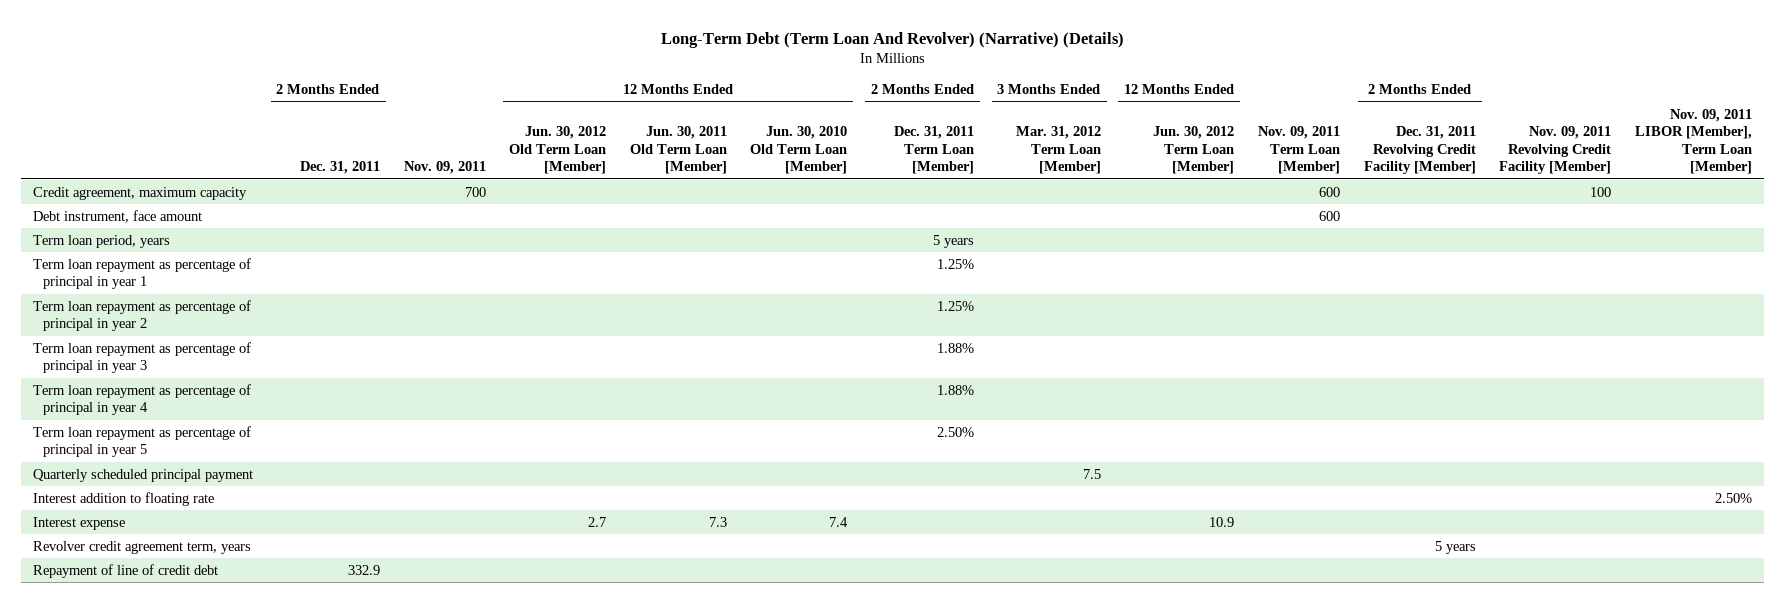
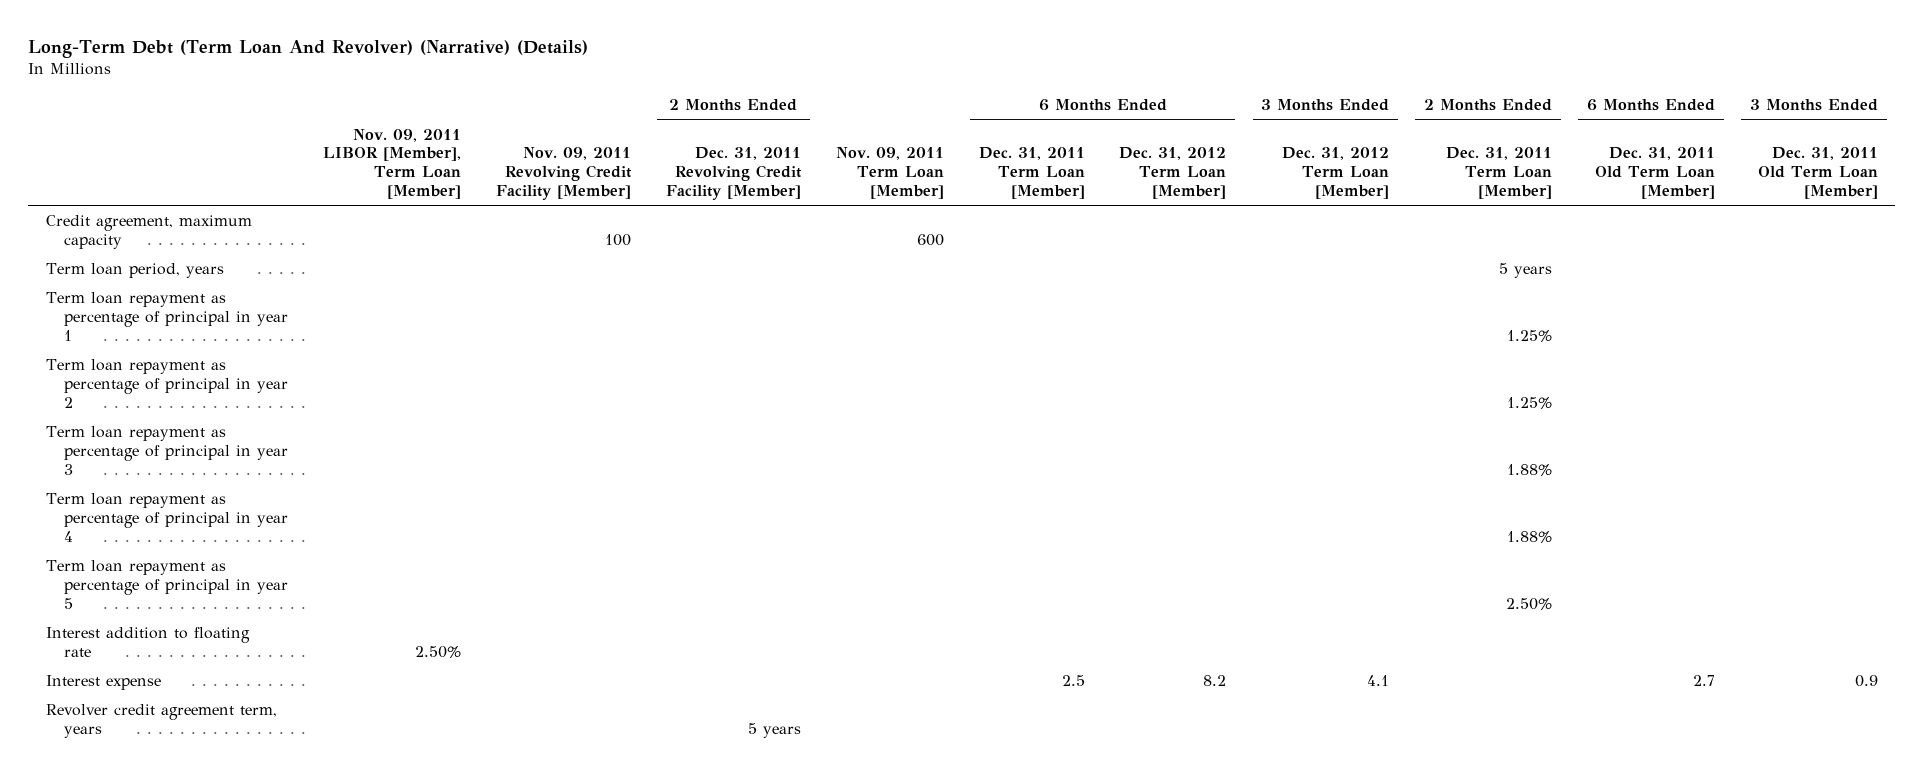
- | 2 Months Ended Dec. 31, 2011 | Nov. 09, 2011 | 12 Months Ended Jun. 30, 2012 Old Term Loan [Member] | 12 Months Ended Jun. 30, 2011 Old Term Loan [Member] | 12 Months Ended Jun. 30, 2010 Old Term Loan [Member] | 2 Months Ended Dec. 31, 2011 Term Loan [Member] | 3 Months Ended Mar. 31, 2012 Term Loan [Member] | 12 Months Ended Jun. 30, 2012 Term Loan [Member] | Nov. 09, 2011 Term Loan [Member] | 2 Months Ended Dec. 31, 2011 Revolving Credit Facility [Member] | Nov. 09, 2011 Revolving Credit Facility [Member] | Nov. 09, 2011 LIBOR [Member], Term Loan [Member]
+ | Nov. 09, 2011 LIBOR [Member], Term Loan [Member] | Nov. 09, 2011 Revolving Credit Facility [Member] | 2 Months Ended Dec. 31, 2011 Revolving Credit Facility [Member] | Nov. 09, 2011 Term Loan [Member] | 6 Months Ended Dec. 31, 2011 Term Loan [Member] | 6 Months Ended Dec. 31, 2012 Term Loan [Member] | 3 Months Ended Dec. 31, 2012 Term Loan [Member] | 2 Months Ended Dec. 31, 2011 Term Loan [Member] | 6 Months Ended Dec. 31, 2011 Old Term Loan [Member] | 3 Months Ended Dec. 31, 2011 Old Term Loan [Member]
- Debt instrument, face amount | | | | | | | | | 600 | | |
- Quarterly scheduled principal payment | | | | | | | 7.5 | | | | |
- Repayment of line of credit debt | 332.9 | | | | | | | | | | |

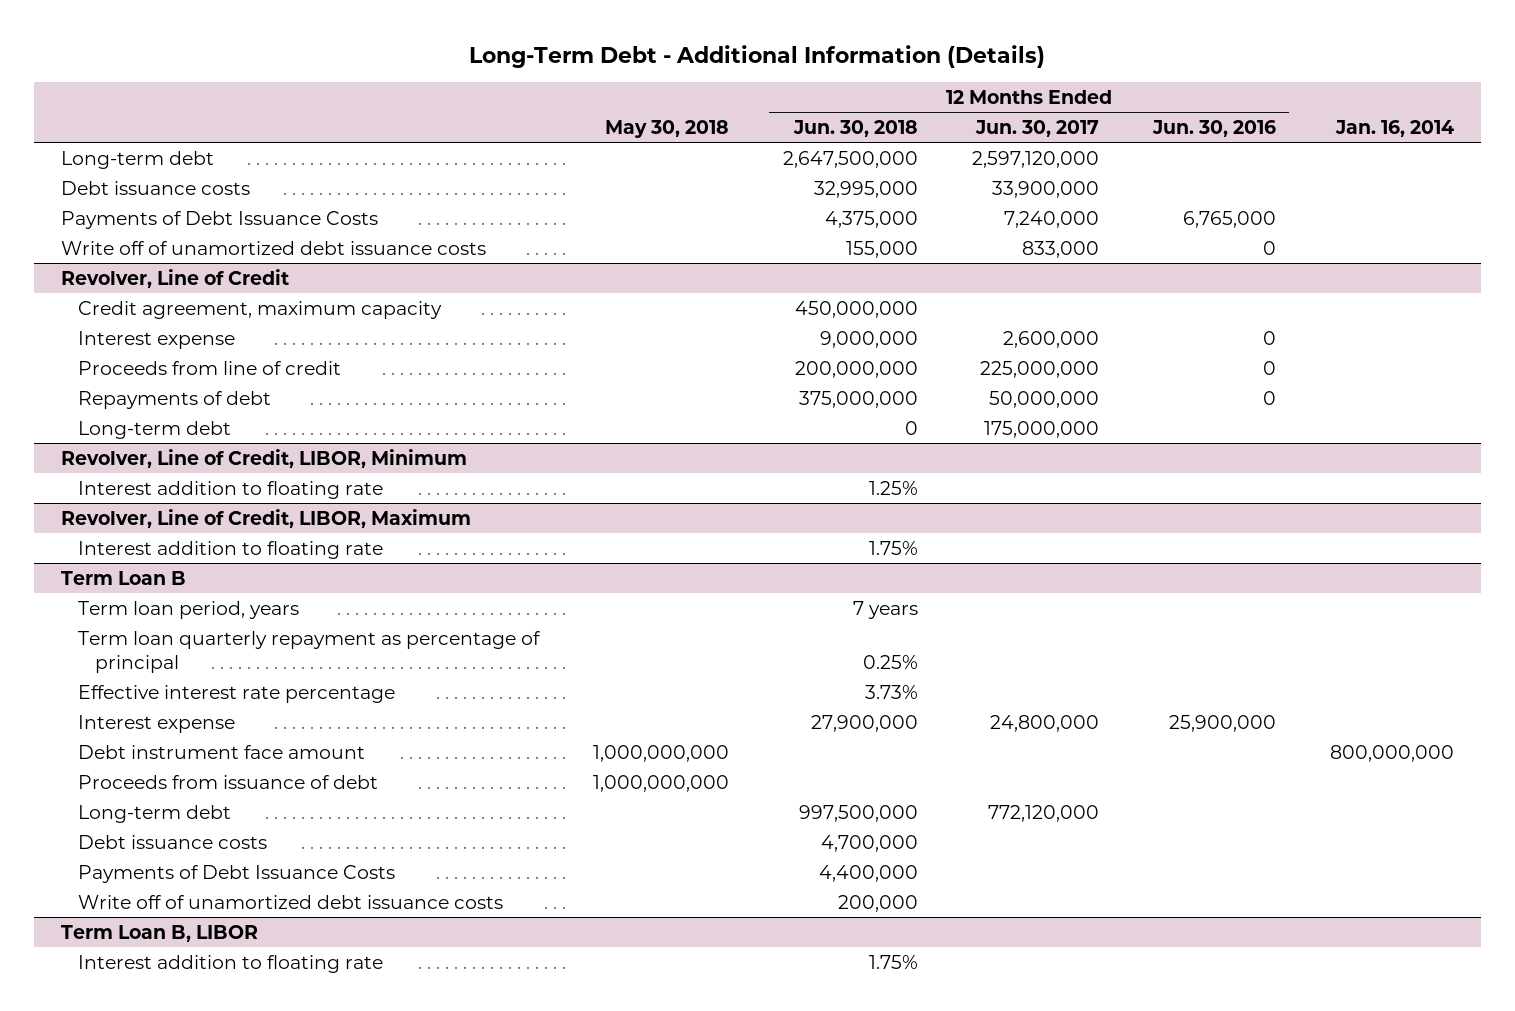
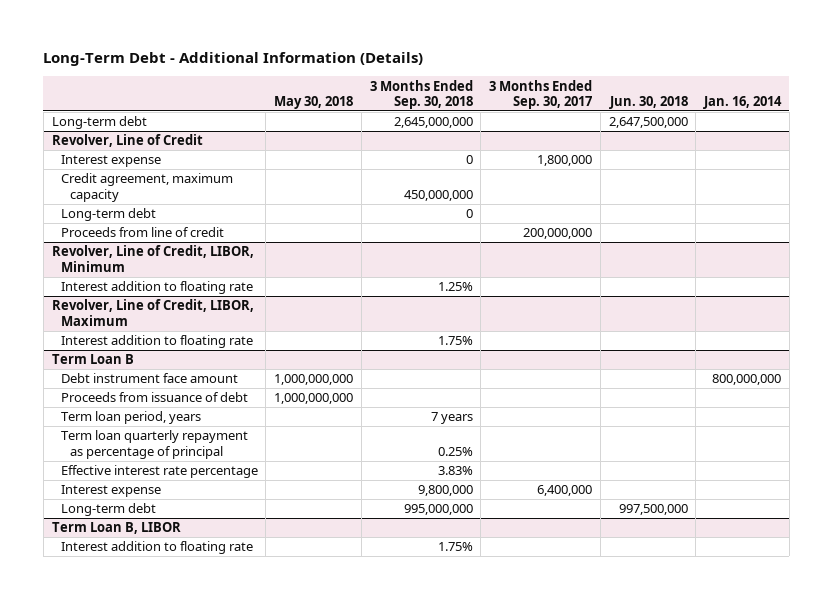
- | May 30, 2018 | 12 Months Ended Jun. 30, 2018 | 12 Months Ended Jun. 30, 2017 | 12 Months Ended Jun. 30, 2016 | Jan. 16, 2014
+ | May 30, 2018 | 3 Months Ended Sep. 30, 2018 | 3 Months Ended Sep. 30, 2017 | Jun. 30, 2018 | Jan. 16, 2014
- Debt issuance costs | | 32,995,000 | 33,900,000 | |
- Payments of Debt Issuance Costs | | 4,375,000 | 7,240,000 | 6,765,000 |
- Write off of unamortized debt issuance costs | | 155,000 | 833,000 | 0 |
@ Revolver, Line of Credit
- Repayments of debt | | 375,000,000 | 50,000,000 | 0 |
moved down: Credit agreement, maximum capacity | | 450,000,000 | | |
moved down: Proceeds from line of credit | | | 200,000,000 | |
@ Term Loan B
moved up: Debt instrument face amount | 1,000,000,000 | | | | 800,000,000
moved up: Proceeds from issuance of debt | 1,000,000,000 | | | |
- Debt issuance costs | | 4,700,000 | | |
- Payments of Debt Issuance Costs | | 4,400,000 | | |
- Write off of unamortized debt issuance costs | | 200,000 | | |

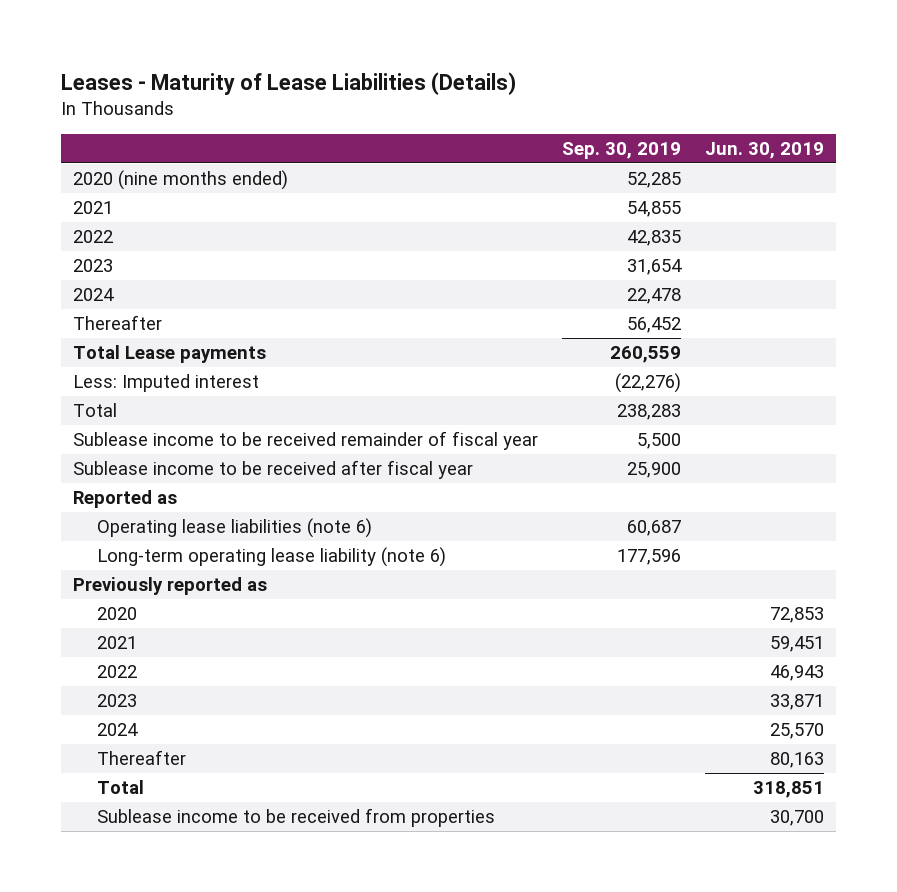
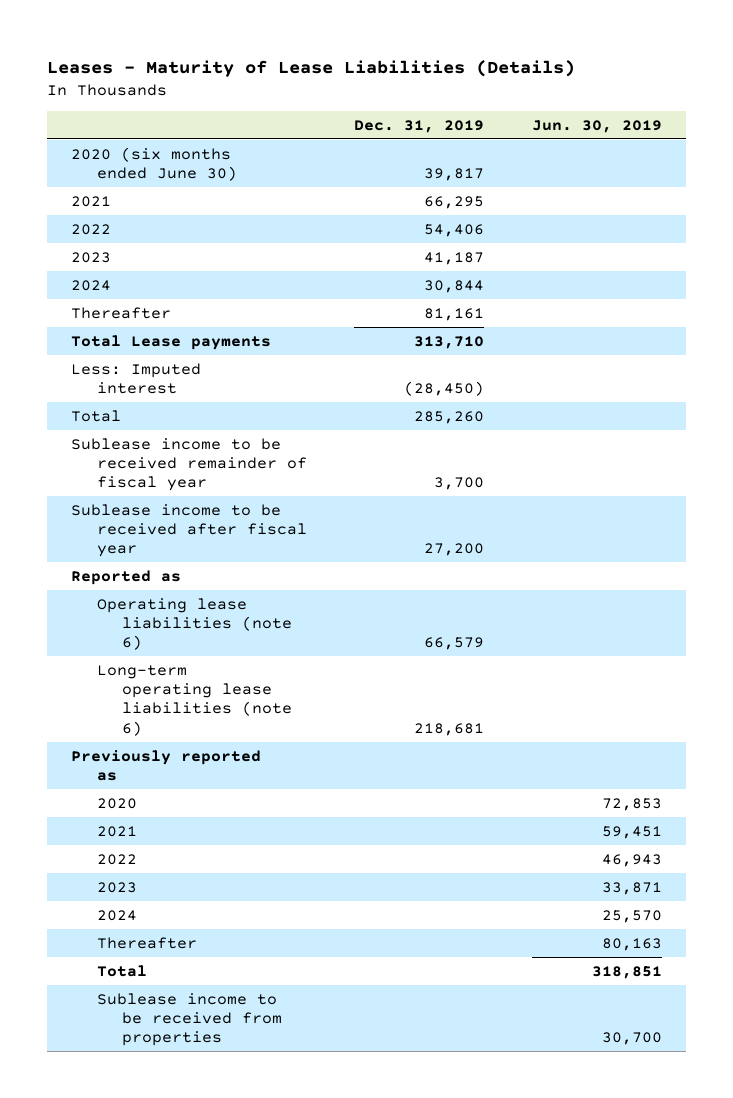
- | Sep. 30, 2019 | Jun. 30, 2019
+ | Dec. 31, 2019 | Jun. 30, 2019
- 2020 (nine months ended) | 52,285 |
+ 2020 (six months ended June 30) | 39,817 |
- Long-term operating lease liability (note 6) | 177,596 |
+ Long-term operating lease liabilities (note 6) | 218,681 |

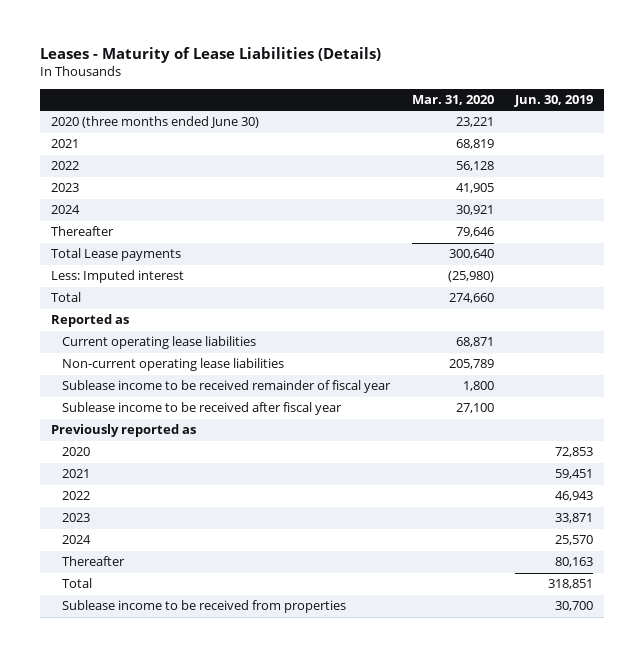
- | Dec. 31, 2019 | Jun. 30, 2019
+ | Mar. 31, 2020 | Jun. 30, 2019
- 2020 (six months ended June 30) | 39,817 |
+ 2020 (three months ended June 30) | 23,221 |
moved up: Reported as
+ Current operating lease liabilities | 68,871 |
+ Non-current operating lease liabilities | 205,789 |
- Operating lease liabilities (note 6) | 66,579 |
- Long-term operating lease liabilities (note 6) | 218,681 |

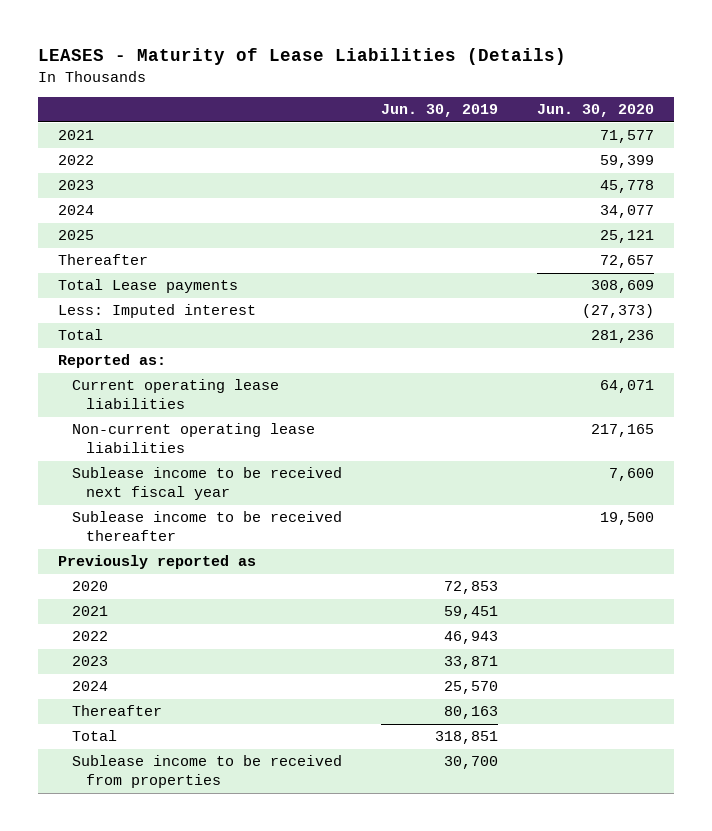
- Leases - Maturity of Lease Liabilities (Details)
+ LEASES - Maturity of Lease Liabilities (Details)
- | Mar. 31, 2020 | Jun. 30, 2019
+ | Jun. 30, 2019 | Jun. 30, 2020
- 2020 (three months ended June 30) | 23,221 |
+ 2025 | | 25,121
- Reported as
+ Reported as:
- Sublease income to be received remainder of fiscal year | 1,800 |
- Sublease income to be received after fiscal year | 27,100 |
+ Sublease income to be received next fiscal year | | 7,600
+ Sublease income to be received thereafter | | 19,500

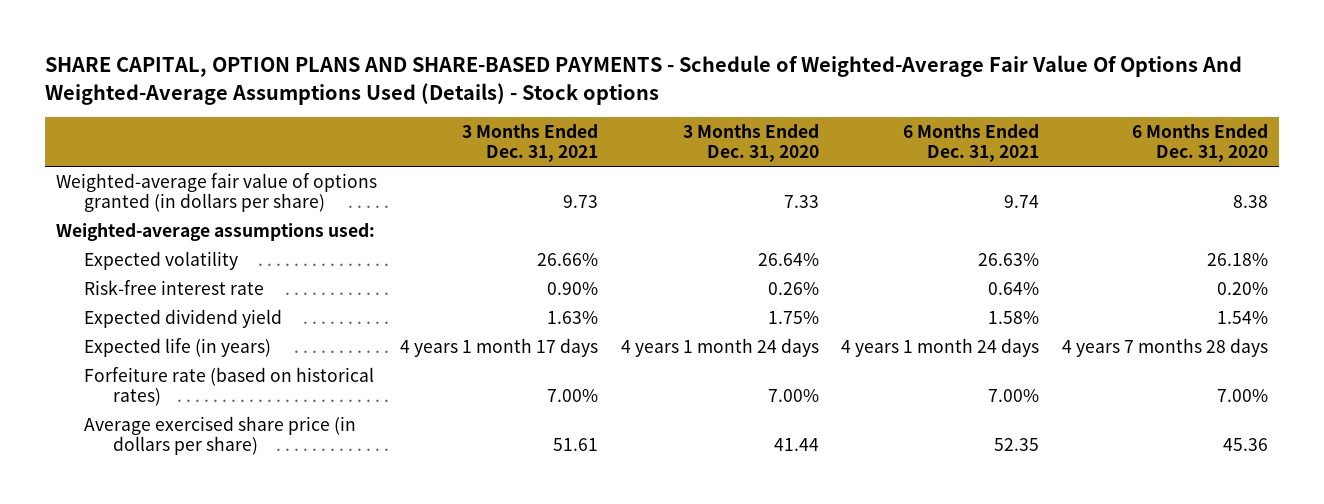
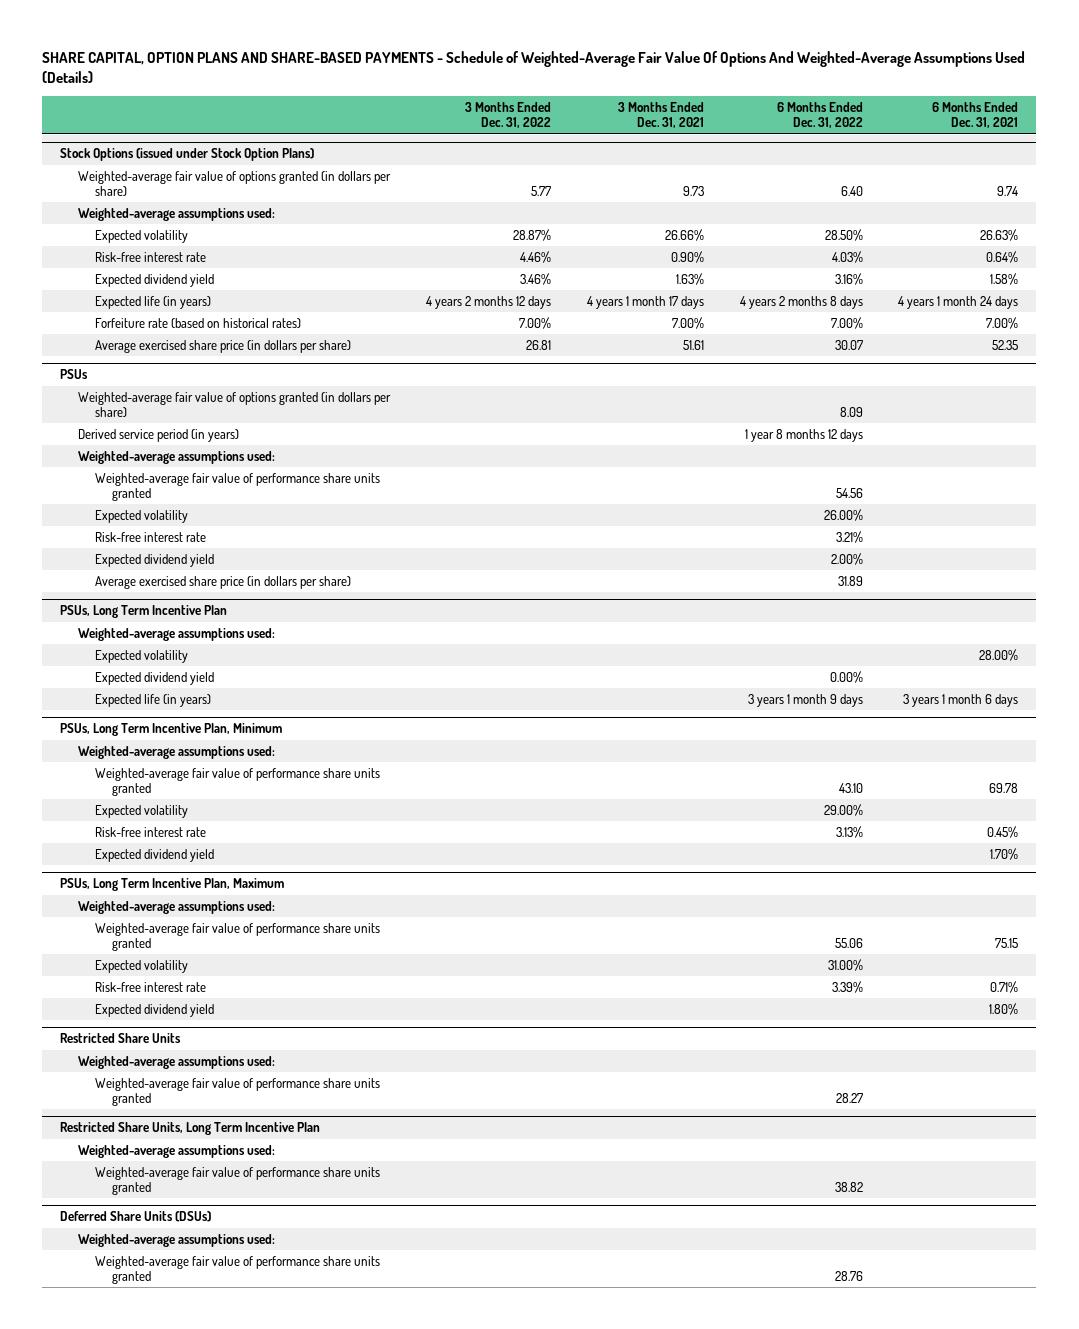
- SHARE CAPITAL, OPTION PLANS AND SHARE-BASED PAYMENTS - Schedule of Weighted-Average Fair Value Of Options And Weighted-Average Assumptions Used (Details) - Stock options
+ SHARE CAPITAL, OPTION PLANS AND SHARE-BASED PAYMENTS - Schedule of Weighted-Average Fair Value Of Options And Weighted-Average Assumptions Used (Details)
- | 3 Months Ended Dec. 31, 2021 | 3 Months Ended Dec. 31, 2020 | 6 Months Ended Dec. 31, 2021 | 6 Months Ended Dec. 31, 2020
+ | 3 Months Ended Dec. 31, 2022 | 3 Months Ended Dec. 31, 2021 | 6 Months Ended Dec. 31, 2022 | 6 Months Ended Dec. 31, 2021
+ Stock Options (issued under Stock Option Plans)
+ PSUs
+ Weighted-average fair value of options granted (in dollars per share) | | | 8.09 |
+ Derived service period (in years) | | | 1 year 8 months 12 days |
+ Weighted-average assumptions used:
+ Weighted-average fair value of performance share units granted | | | 54.56 |
+ Expected volatility | | | 26.00% |
+ Risk-free interest rate | | | 3.21% |
+ Expected dividend yield | | | 2.00% |
+ Average exercised share price (in dollars per share) | | | 31.89 |
+ PSUs, Long Term Incentive Plan
+ Weighted-average assumptions used:
+ Expected volatility | | | | 28.00%
+ Expected dividend yield | | | 0.00% |
+ Expected life (in years) | | | 3 years 1 month 9 days | 3 years 1 month 6 days
+ PSUs, Long Term Incentive Plan, Minimum
+ Weighted-average assumptions used:
+ Weighted-average fair value of performance share units granted | | | 43.10 | 69.78
+ Expected volatility | | | 29.00% |
+ Risk-free interest rate | | | 3.13% | 0.45%
+ Expected dividend yield | | | | 1.70%
+ PSUs, Long Term Incentive Plan, Maximum
+ Weighted-average assumptions used:
+ Weighted-average fair value of performance share units granted | | | 55.06 | 75.15
+ Expected volatility | | | 31.00% |
+ Risk-free interest rate | | | 3.39% | 0.71%
+ Expected dividend yield | | | | 1.80%
+ Restricted Share Units
+ Weighted-average assumptions used:
+ Weighted-average fair value of performance share units granted | | | 28.27 |
+ Restricted Share Units, Long Term Incentive Plan
+ Weighted-average assumptions used:
+ Weighted-average fair value of performance share units granted | | | 38.82 |
+ Deferred Share Units (DSUs)
+ Weighted-average assumptions used:
+ Weighted-average fair value of performance share units granted | | | 28.76 |

